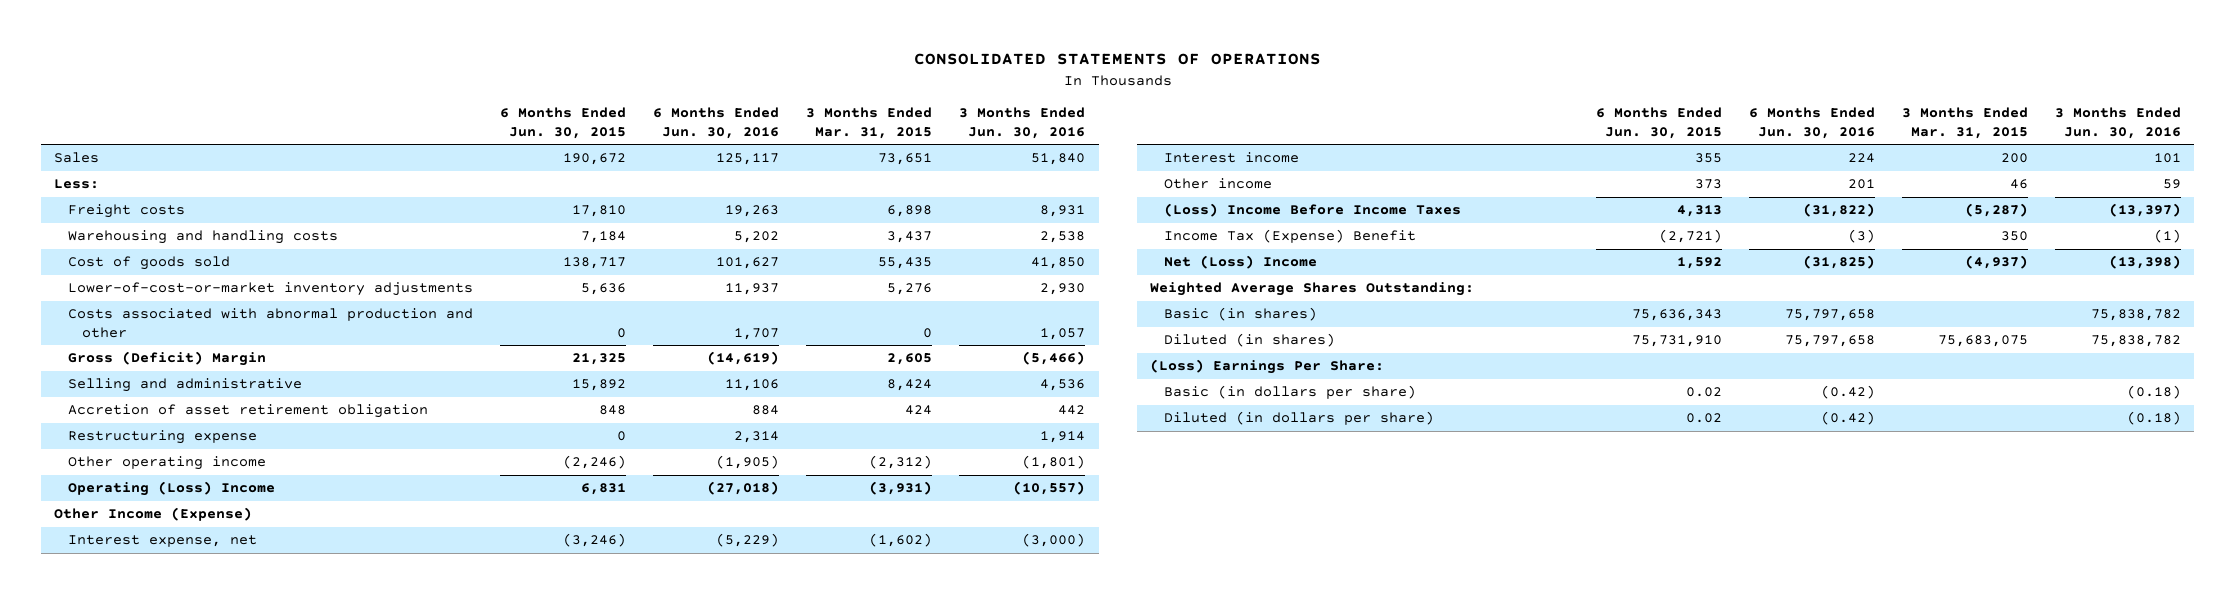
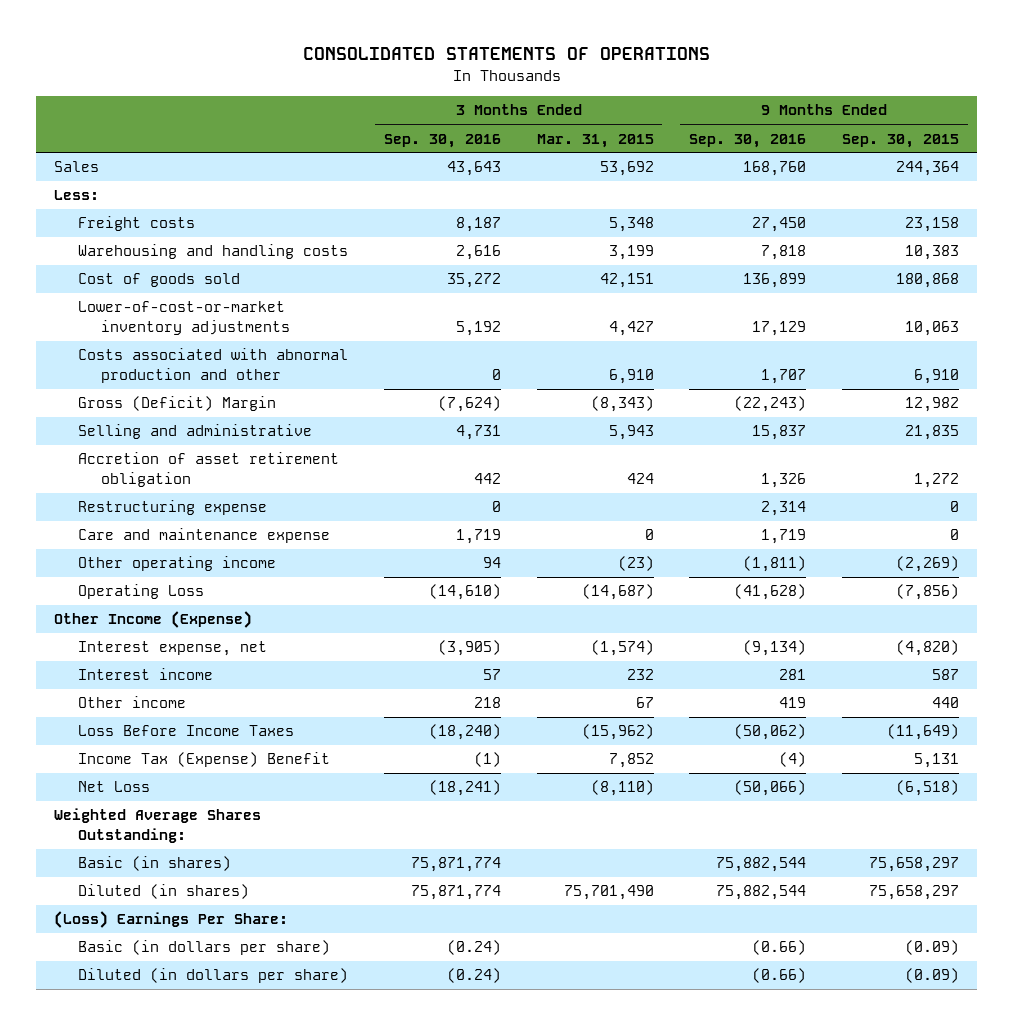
- | 6 Months Ended Jun. 30, 2015 | 6 Months Ended Jun. 30, 2016 | 3 Months Ended Mar. 31, 2015 | 3 Months Ended Jun. 30, 2016
+ | 3 Months Ended Sep. 30, 2016 | 3 Months Ended Mar. 31, 2015 | 9 Months Ended Sep. 30, 2016 | 9 Months Ended Sep. 30, 2015
- Sales | 190,672 | 125,117 | 73,651 | 51,840
+ Sales | 43,643 | 53,692 | 168,760 | 244,364
- Freight costs | 17,810 | 19,263 | 6,898 | 8,931
- Warehousing and handling costs | 7,184 | 5,202 | 3,437 | 2,538
- Cost of goods sold | 138,717 | 101,627 | 55,435 | 41,850
- Lower-of-cost-or-market inventory adjustments | 5,636 | 11,937 | 5,276 | 2,930
- Costs associated with abnormal production and other | 0 | 1,707 | 0 | 1,057
- Gross (Deficit) Margin | 21,325 | (14,619) | 2,605 | (5,466)
- Selling and administrative | 15,892 | 11,106 | 8,424 | 4,536
+ Freight costs | 8,187 | 5,348 | 27,450 | 23,158
+ Warehousing and handling costs | 2,616 | 3,199 | 7,818 | 10,383
+ Cost of goods sold | 35,272 | 42,151 | 136,899 | 180,868
+ Lower-of-cost-or-market inventory adjustments | 5,192 | 4,427 | 17,129 | 10,063
+ Costs associated with abnormal production and other | 0 | 6,910 | 1,707 | 6,910
+ Gross (Deficit) Margin | (7,624) | (8,343) | (22,243) | 12,982
+ Selling and administrative | 4,731 | 5,943 | 15,837 | 21,835
- Other operating income | (2,246) | (1,905) | (2,312) | (1,801)
- Operating (Loss) Income | 6,831 | (27,018) | (3,931) | (10,557)
+ Care and maintenance expense | 1,719 | 0 | 1,719 | 0
+ Other operating income | 94 | (23) | (1,811) | (2,269)
+ Operating Loss | (14,610) | (14,687) | (41,628) | (7,856)
- Interest expense, net | (3,246) | (5,229) | (1,602) | (3,000)
- Interest income | 355 | 224 | 200 | 101
- Other income | 373 | 201 | 46 | 59
- (Loss) Income Before Income Taxes | 4,313 | (31,822) | (5,287) | (13,397)
- Income Tax (Expense) Benefit | (2,721) | (3) | 350 | (1)
- Net (Loss) Income | 1,592 | (31,825) | (4,937) | (13,398)
+ Interest expense, net | (3,905) | (1,574) | (9,134) | (4,820)
+ Interest income | 57 | 232 | 281 | 587
+ Other income | 218 | 67 | 419 | 440
+ Loss Before Income Taxes | (18,240) | (15,962) | (50,062) | (11,649)
+ Income Tax (Expense) Benefit | (1) | 7,852 | (4) | 5,131
+ Net Loss | (18,241) | (8,110) | (50,066) | (6,518)
- Diluted (in shares) | 75,731,910 | 75,797,658 | 75,683,075 | 75,838,782
+ Diluted (in shares) | 75,871,774 | 75,701,490 | 75,882,544 | 75,658,297

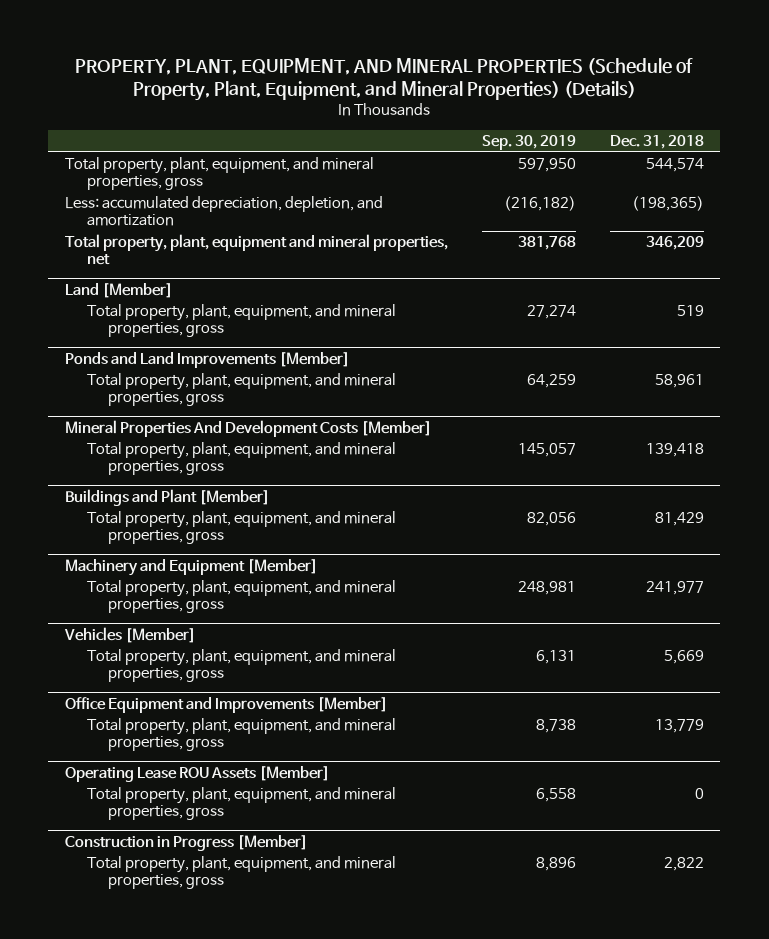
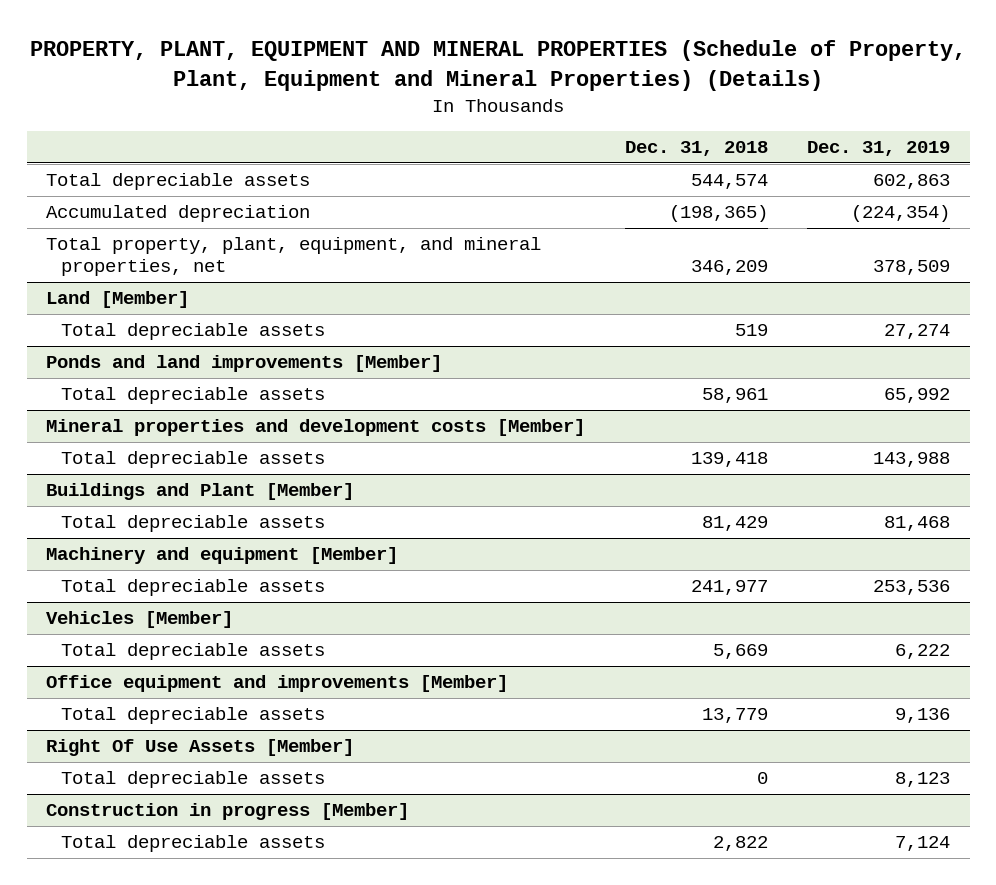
- PROPERTY, PLANT, EQUIPMENT, AND MINERAL PROPERTIES (Schedule of Property, Plant, Equipment, and Mineral Properties) (Details)
+ PROPERTY, PLANT, EQUIPMENT AND MINERAL PROPERTIES (Schedule of Property, Plant, Equipment and Mineral Properties) (Details)
- | Sep. 30, 2019 | Dec. 31, 2018
+ | Dec. 31, 2018 | Dec. 31, 2019
- Total property, plant, equipment, and mineral properties, gross | 597,950 | 544,574
- Less: accumulated depreciation, depletion, and amortization | (216,182) | (198,365)
- Total property, plant, equipment and mineral properties, net | 381,768 | 346,209
+ Total depreciable assets | 544,574 | 602,863
+ Accumulated depreciation | (198,365) | (224,354)
+ Total property, plant, equipment, and mineral properties, net | 346,209 | 378,509
@ Land [Member]
- Total property, plant, equipment, and mineral properties, gross | 27,274 | 519
- Ponds and Land Improvements [Member]
- Total property, plant, equipment, and mineral properties, gross | 64,259 | 58,961
- Mineral Properties And Development Costs [Member]
- Total property, plant, equipment, and mineral properties, gross | 145,057 | 139,418
@ Land [Member]
+ Total depreciable assets | 519 | 27,274
+ Ponds and land improvements [Member]
+ Total depreciable assets | 58,961 | 65,992
+ Mineral properties and development costs [Member]
+ Total depreciable assets | 139,418 | 143,988
@ Buildings and Plant [Member]
- Total property, plant, equipment, and mineral properties, gross | 82,056 | 81,429
- Machinery and Equipment [Member]
- Total property, plant, equipment, and mineral properties, gross | 248,981 | 241,977
@ Buildings and Plant [Member]
+ Total depreciable assets | 81,429 | 81,468
+ Machinery and equipment [Member]
+ Total depreciable assets | 241,977 | 253,536
@ Vehicles [Member]
- Total property, plant, equipment, and mineral properties, gross | 6,131 | 5,669
- Office Equipment and Improvements [Member]
- Total property, plant, equipment, and mineral properties, gross | 8,738 | 13,779
- Operating Lease ROU Assets [Member]
- Total property, plant, equipment, and mineral properties, gross | 6,558 | 0
- Construction in Progress [Member]
- Total property, plant, equipment, and mineral properties, gross | 8,896 | 2,822
@ Vehicles [Member]
+ Total depreciable assets | 5,669 | 6,222
+ Office equipment and improvements [Member]
+ Total depreciable assets | 13,779 | 9,136
+ Right Of Use Assets [Member]
+ Total depreciable assets | 0 | 8,123
+ Construction in progress [Member]
+ Total depreciable assets | 2,822 | 7,124

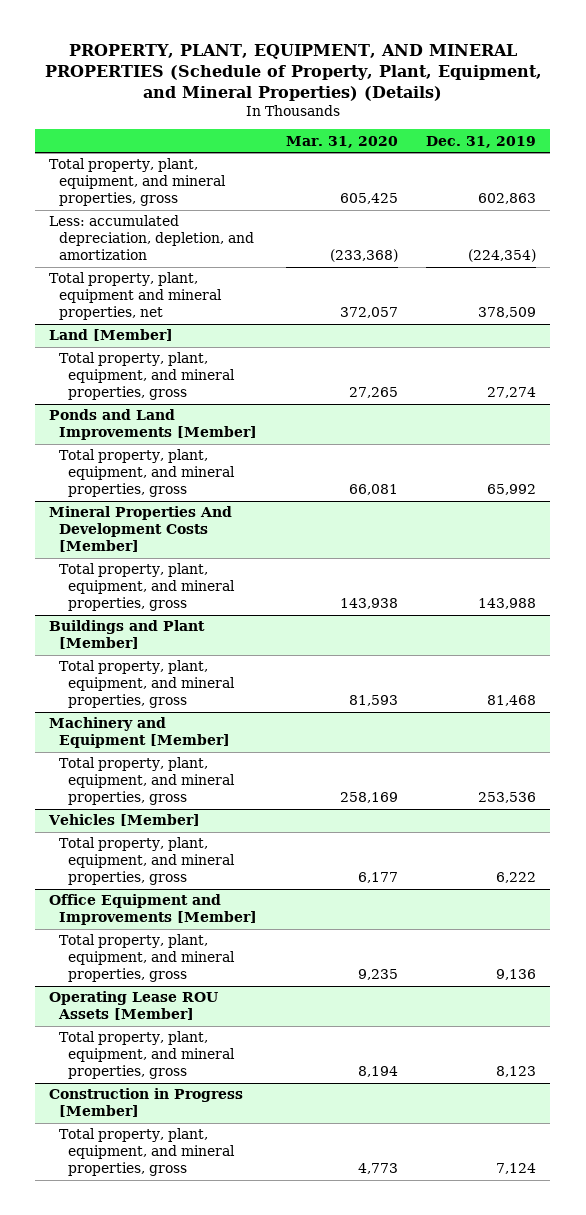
- PROPERTY, PLANT, EQUIPMENT AND MINERAL PROPERTIES (Schedule of Property, Plant, Equipment and Mineral Properties) (Details)
+ PROPERTY, PLANT, EQUIPMENT, AND MINERAL PROPERTIES (Schedule of Property, Plant, Equipment, and Mineral Properties) (Details)
- | Dec. 31, 2018 | Dec. 31, 2019
+ | Mar. 31, 2020 | Dec. 31, 2019
- Total depreciable assets | 544,574 | 602,863
- Accumulated depreciation | (198,365) | (224,354)
- Total property, plant, equipment, and mineral properties, net | 346,209 | 378,509
+ Total property, plant, equipment, and mineral properties, gross | 605,425 | 602,863
+ Less: accumulated depreciation, depletion, and amortization | (233,368) | (224,354)
+ Total property, plant, equipment and mineral properties, net | 372,057 | 378,509
@ Land [Member]
- Total depreciable assets | 519 | 27,274
- Ponds and land improvements [Member]
- Total depreciable assets | 58,961 | 65,992
- Mineral properties and development costs [Member]
- Total depreciable assets | 139,418 | 143,988
@ Land [Member]
+ Total property, plant, equipment, and mineral properties, gross | 27,265 | 27,274
+ Ponds and Land Improvements [Member]
+ Total property, plant, equipment, and mineral properties, gross | 66,081 | 65,992
+ Mineral Properties And Development Costs [Member]
+ Total property, plant, equipment, and mineral properties, gross | 143,938 | 143,988
@ Buildings and Plant [Member]
- Total depreciable assets | 81,429 | 81,468
- Machinery and equipment [Member]
- Total depreciable assets | 241,977 | 253,536
@ Buildings and Plant [Member]
+ Total property, plant, equipment, and mineral properties, gross | 81,593 | 81,468
+ Machinery and Equipment [Member]
+ Total property, plant, equipment, and mineral properties, gross | 258,169 | 253,536
@ Vehicles [Member]
- Total depreciable assets | 5,669 | 6,222
- Office equipment and improvements [Member]
- Total depreciable assets | 13,779 | 9,136
- Right Of Use Assets [Member]
- Total depreciable assets | 0 | 8,123
- Construction in progress [Member]
- Total depreciable assets | 2,822 | 7,124
@ Vehicles [Member]
+ Total property, plant, equipment, and mineral properties, gross | 6,177 | 6,222
+ Office Equipment and Improvements [Member]
+ Total property, plant, equipment, and mineral properties, gross | 9,235 | 9,136
+ Operating Lease ROU Assets [Member]
+ Total property, plant, equipment, and mineral properties, gross | 8,194 | 8,123
+ Construction in Progress [Member]
+ Total property, plant, equipment, and mineral properties, gross | 4,773 | 7,124

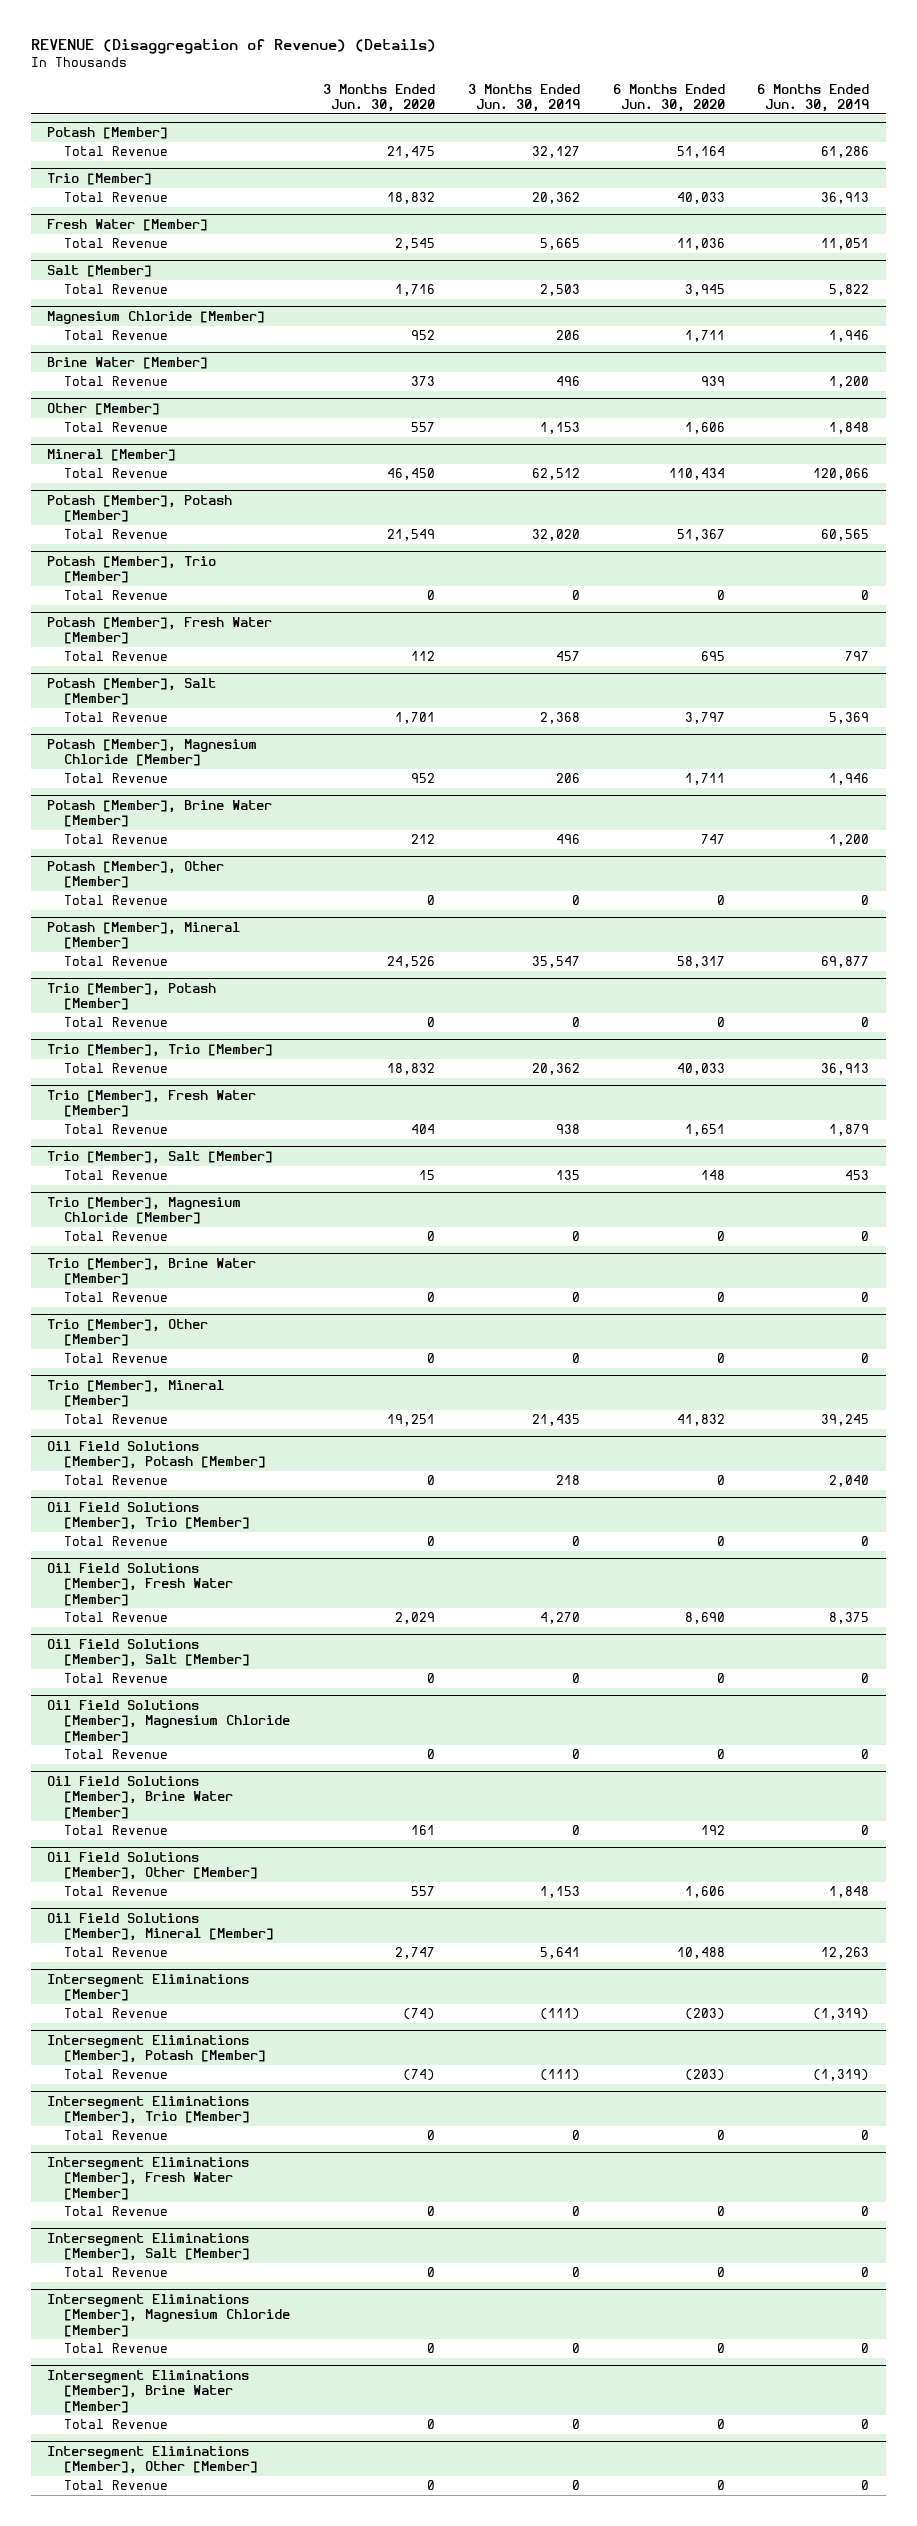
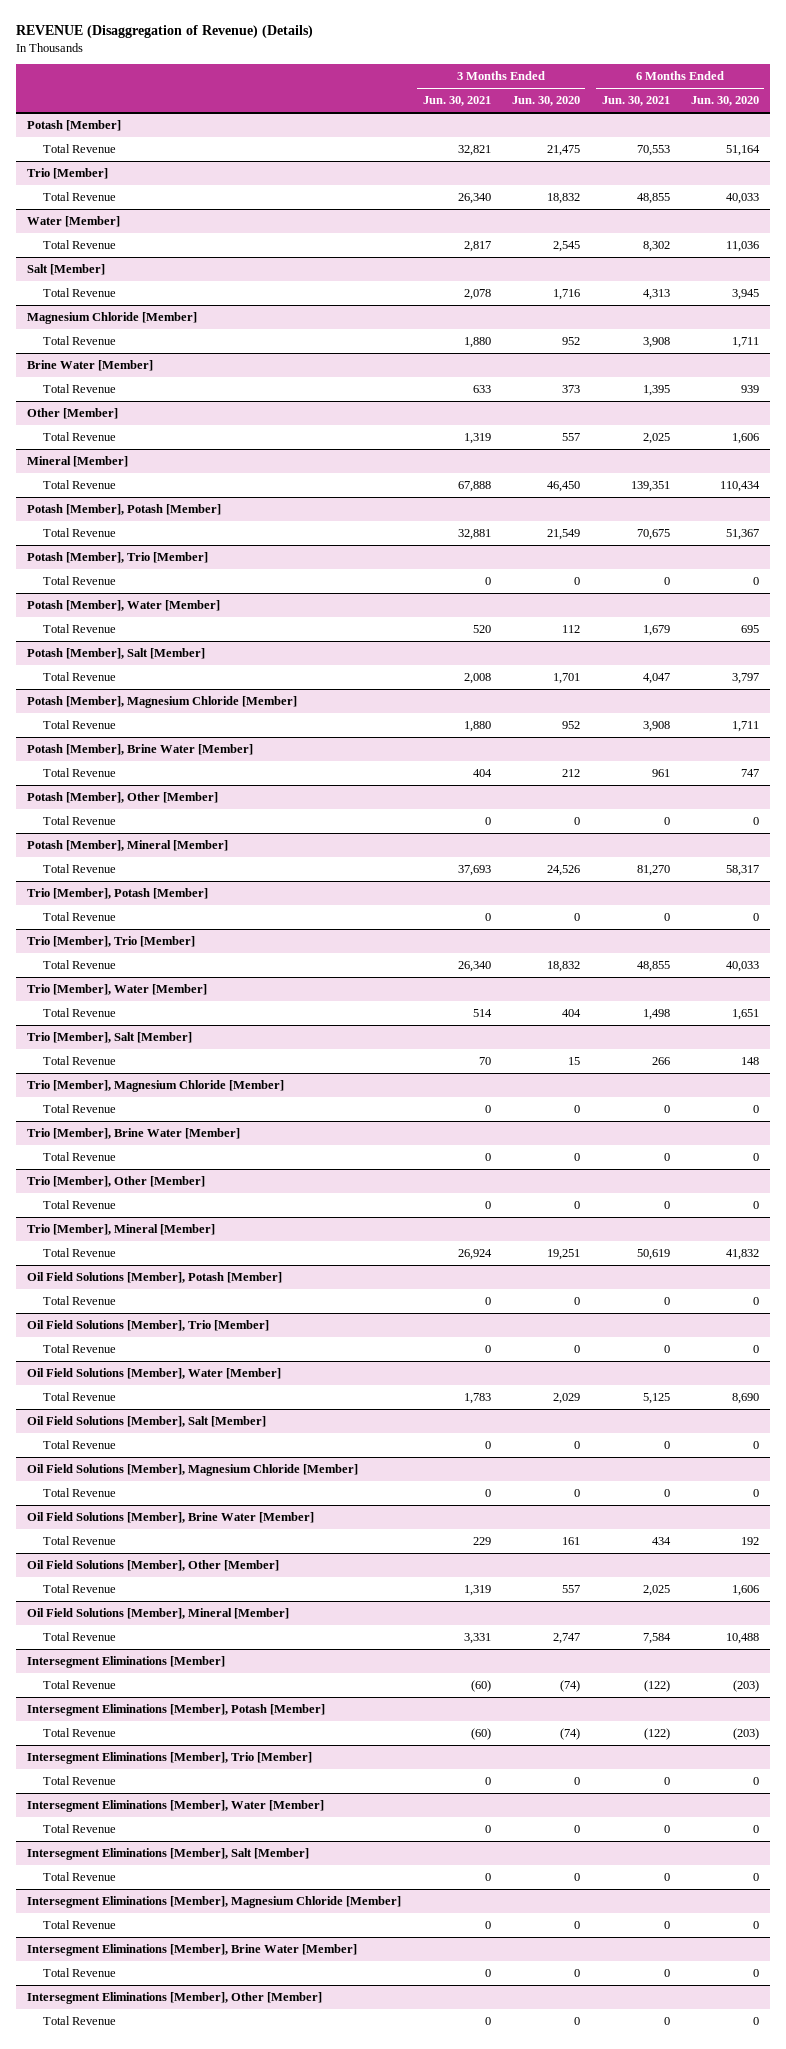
- | 3 Months Ended Jun. 30, 2020 | 3 Months Ended Jun. 30, 2019 | 6 Months Ended Jun. 30, 2020 | 6 Months Ended Jun. 30, 2019
+ | 3 Months Ended Jun. 30, 2021 | 3 Months Ended Jun. 30, 2020 | 6 Months Ended Jun. 30, 2021 | 6 Months Ended Jun. 30, 2020
- Fresh Water [Member]
+ Water [Member]
- Potash [Member], Fresh Water [Member]
+ Potash [Member], Water [Member]
- Trio [Member], Fresh Water [Member]
+ Trio [Member], Water [Member]
- Oil Field Solutions [Member], Fresh Water [Member]
+ Oil Field Solutions [Member], Water [Member]
- Intersegment Eliminations [Member], Fresh Water [Member]
+ Intersegment Eliminations [Member], Water [Member]

